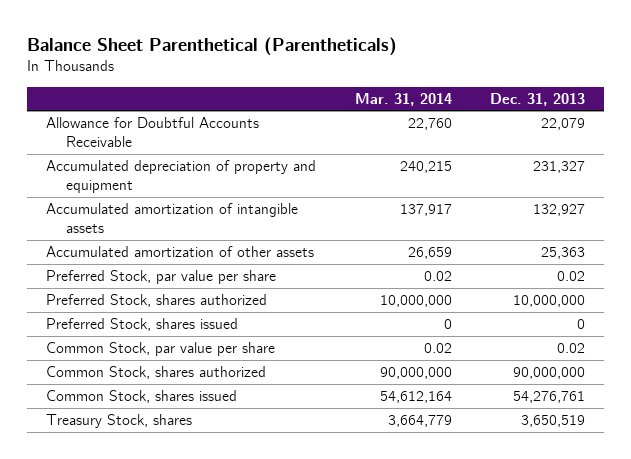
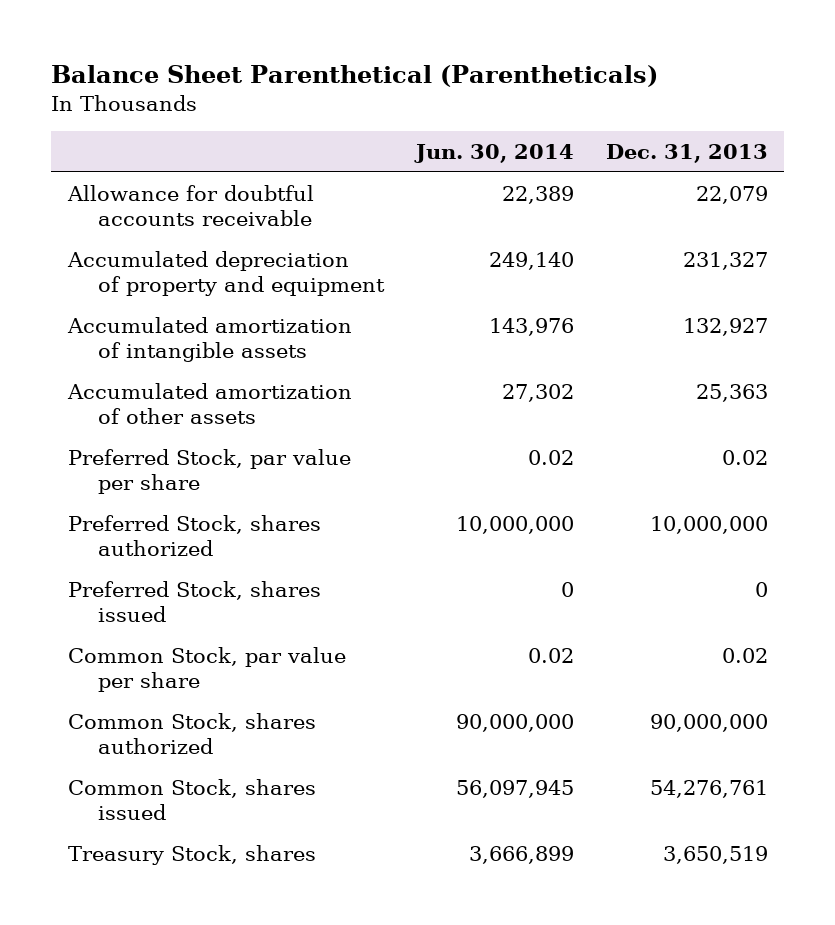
- | Mar. 31, 2014 | Dec. 31, 2013
+ | Jun. 30, 2014 | Dec. 31, 2013
- Allowance for Doubtful Accounts Receivable | 22,760 | 22,079
+ Allowance for doubtful accounts receivable | 22,389 | 22,079

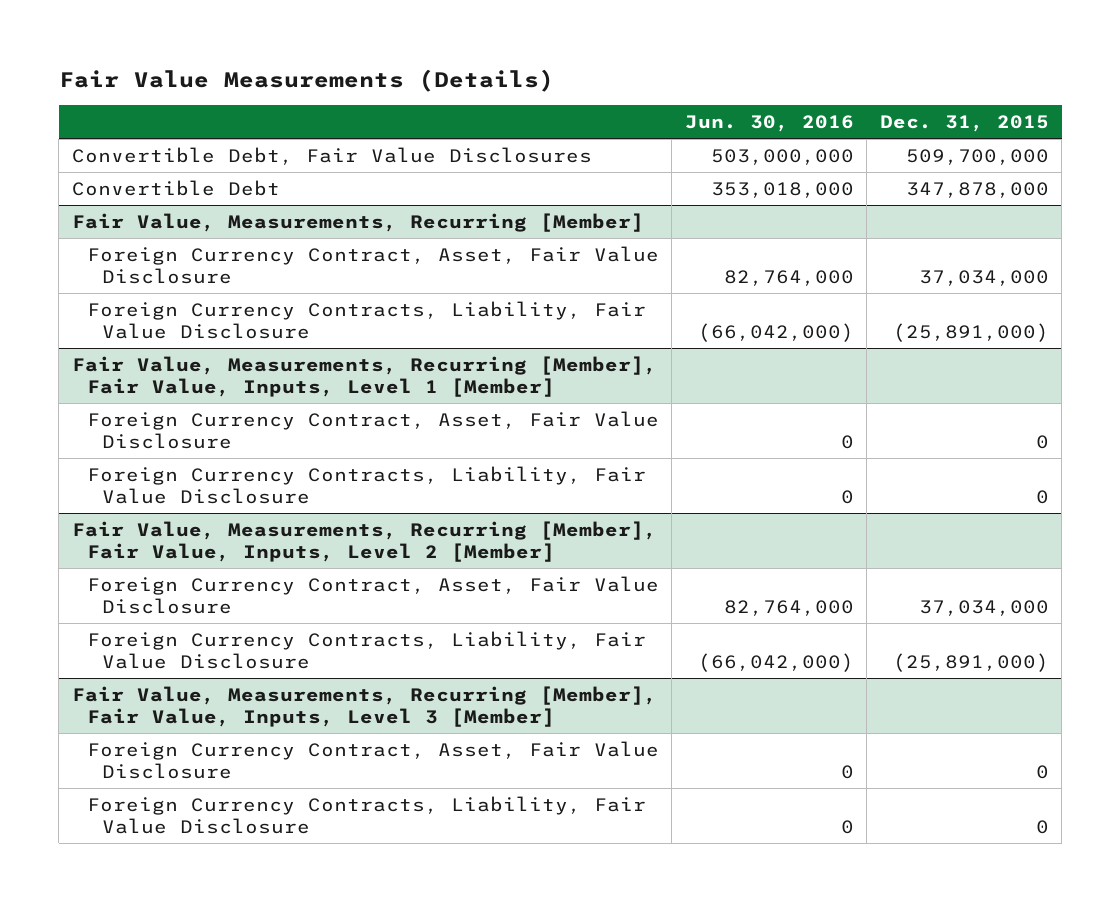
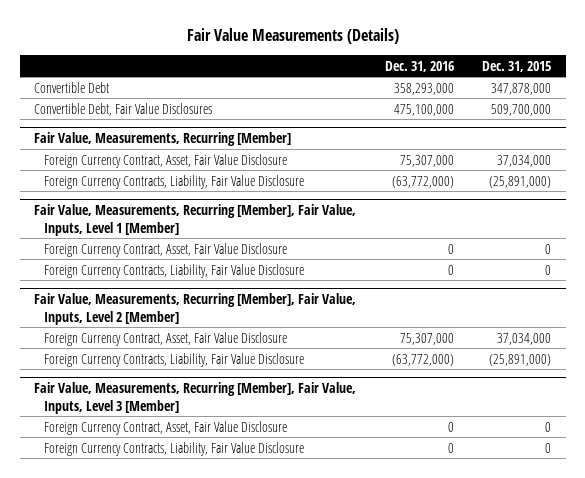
- | Jun. 30, 2016 | Dec. 31, 2015
+ | Dec. 31, 2016 | Dec. 31, 2015
moved down: Convertible Debt, Fair Value Disclosures | 475,100,000 | 509,700,000

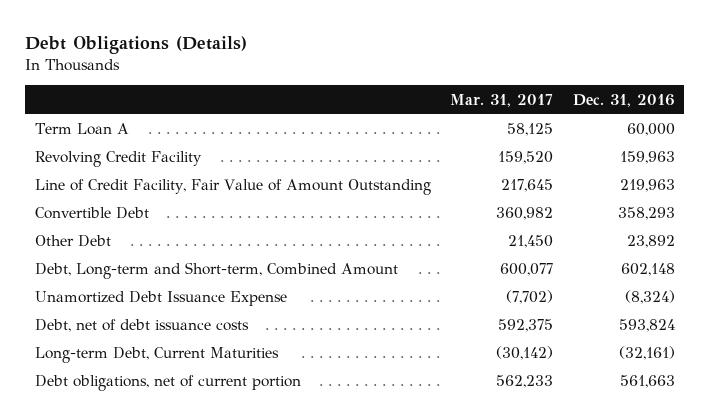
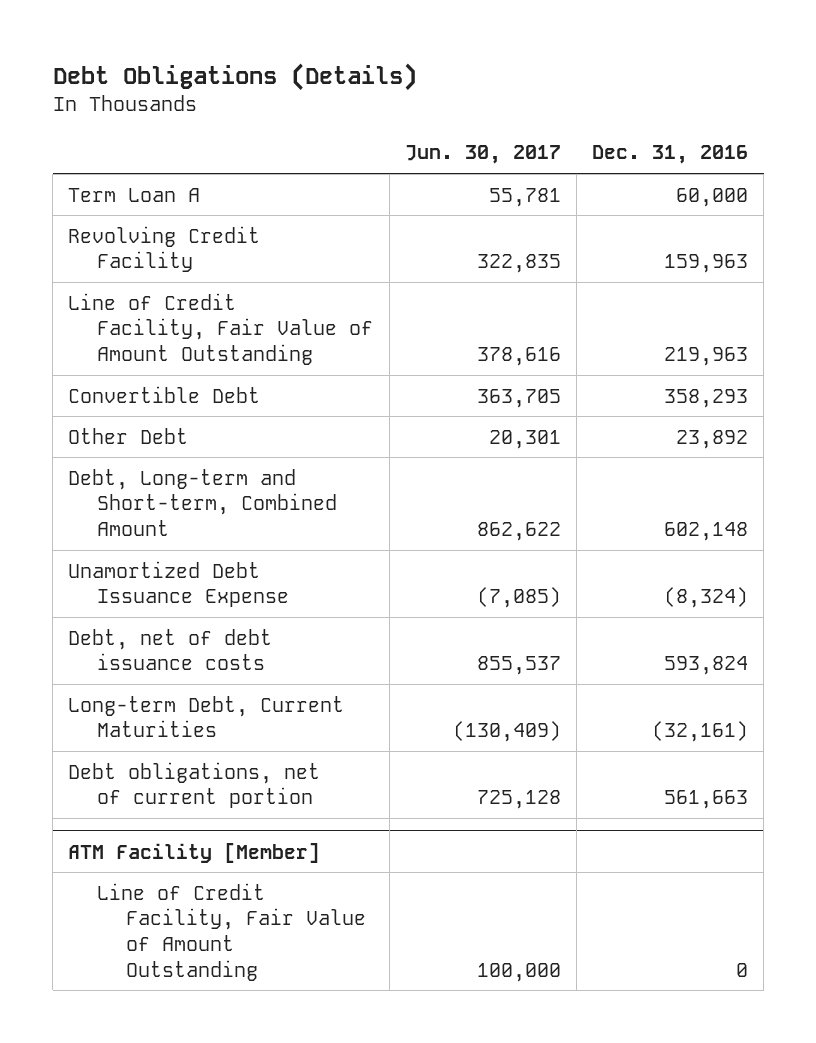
- | Mar. 31, 2017 | Dec. 31, 2016
+ | Jun. 30, 2017 | Dec. 31, 2016
+ ATM Facility [Member]
+ Line of Credit Facility, Fair Value of Amount Outstanding | 100,000 | 0

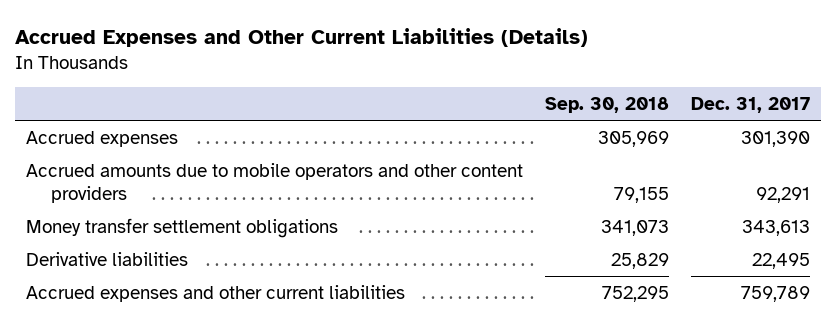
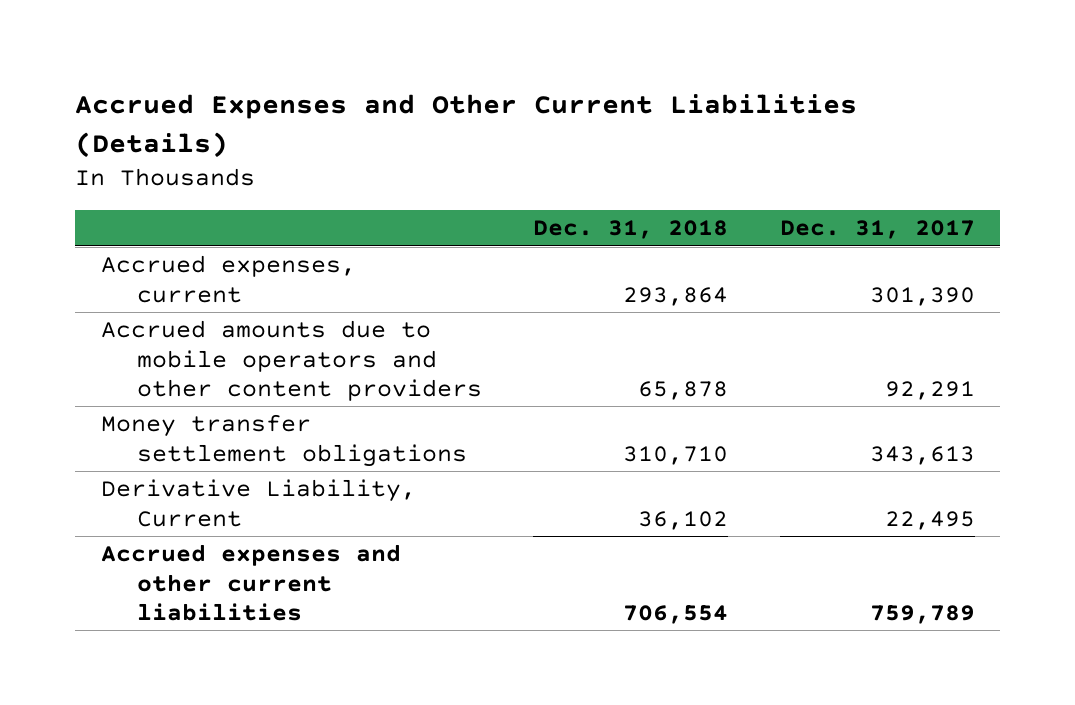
- | Sep. 30, 2018 | Dec. 31, 2017
+ | Dec. 31, 2018 | Dec. 31, 2017
- Accrued expenses | 305,969 | 301,390
+ Accrued expenses, current | 293,864 | 301,390
- Derivative liabilities | 25,829 | 22,495
+ Derivative Liability, Current | 36,102 | 22,495

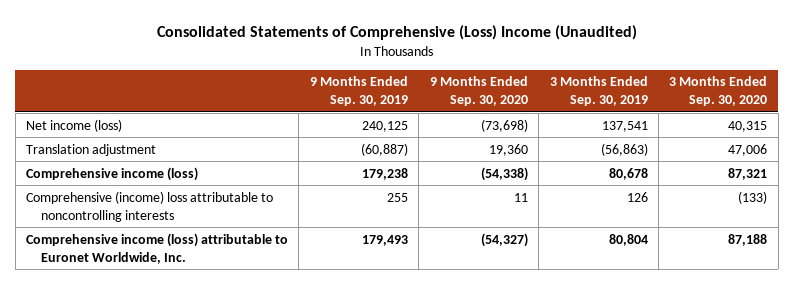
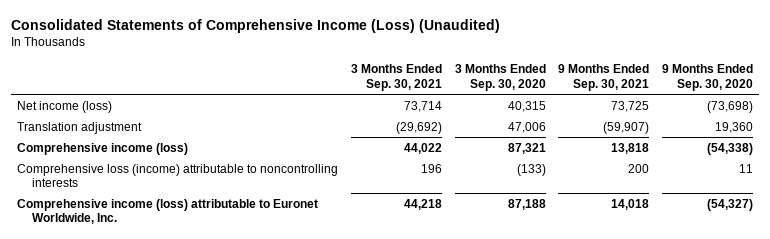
- Consolidated Statements of Comprehensive (Loss) Income (Unaudited)
+ Consolidated Statements of Comprehensive Income (Loss) (Unaudited)
- | 9 Months Ended Sep. 30, 2019 | 9 Months Ended Sep. 30, 2020 | 3 Months Ended Sep. 30, 2019 | 3 Months Ended Sep. 30, 2020
+ | 3 Months Ended Sep. 30, 2021 | 3 Months Ended Sep. 30, 2020 | 9 Months Ended Sep. 30, 2021 | 9 Months Ended Sep. 30, 2020
- Comprehensive (income) loss attributable to noncontrolling interests | 255 | 11 | 126 | (133)
+ Comprehensive loss (income) attributable to noncontrolling interests | 196 | (133) | 200 | 11

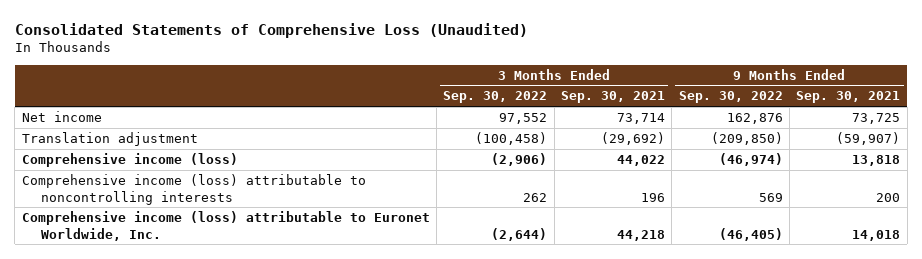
- Consolidated Statements of Comprehensive Income (Loss) (Unaudited)
+ Consolidated Statements of Comprehensive Loss (Unaudited)
- | 3 Months Ended Sep. 30, 2021 | 3 Months Ended Sep. 30, 2020 | 9 Months Ended Sep. 30, 2021 | 9 Months Ended Sep. 30, 2020
+ | 3 Months Ended Sep. 30, 2022 | 3 Months Ended Sep. 30, 2021 | 9 Months Ended Sep. 30, 2022 | 9 Months Ended Sep. 30, 2021
- Net income (loss) | 73,714 | 40,315 | 73,725 | (73,698)
+ Net income | 97,552 | 73,714 | 162,876 | 73,725
- Comprehensive loss (income) attributable to noncontrolling interests | 196 | (133) | 200 | 11
+ Comprehensive income (loss) attributable to noncontrolling interests | 262 | 196 | 569 | 200

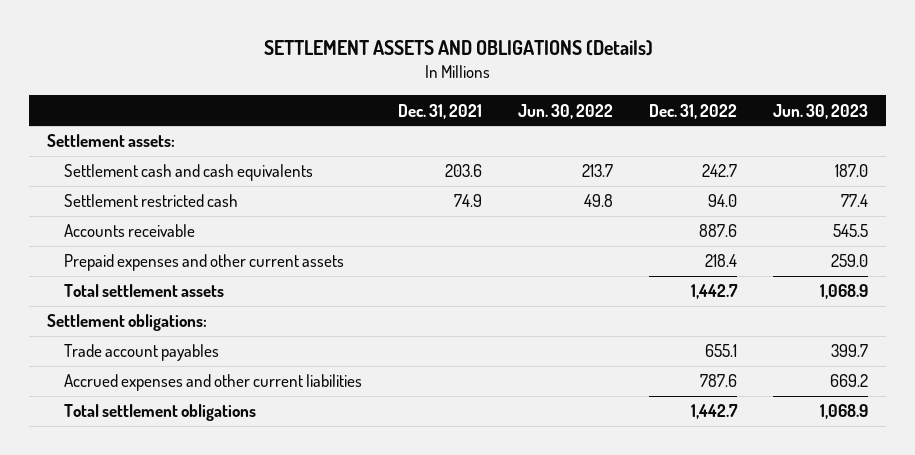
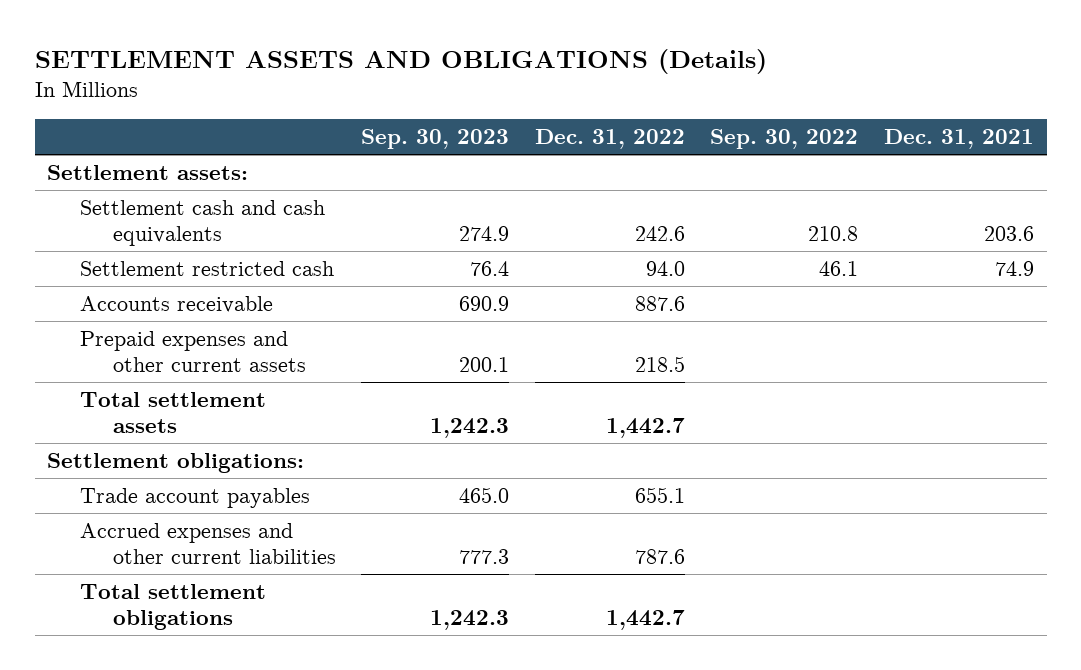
- | Dec. 31, 2021 | Jun. 30, 2022 | Dec. 31, 2022 | Jun. 30, 2023
+ | Sep. 30, 2023 | Dec. 31, 2022 | Sep. 30, 2022 | Dec. 31, 2021
- Settlement cash and cash equivalents | 203.6 | 213.7 | 242.7 | 187.0
+ Settlement cash and cash equivalents | 274.9 | 242.6 | 210.8 | 203.6
- Prepaid expenses and other current assets | | | 218.4 | 259.0
+ Prepaid expenses and other current assets | 200.1 | 218.5 | |

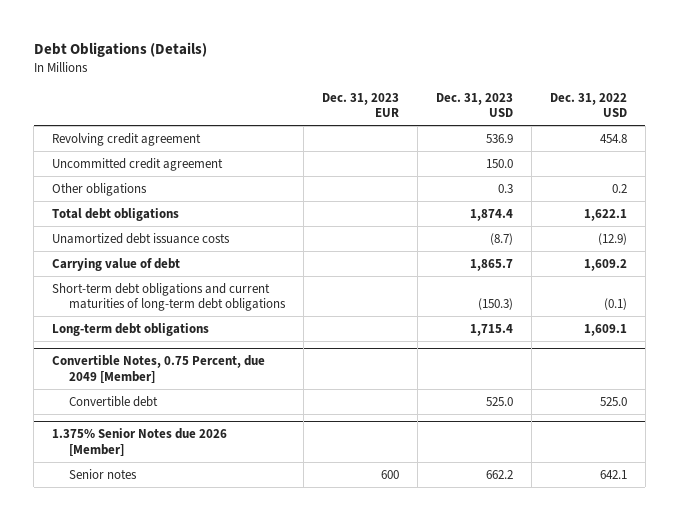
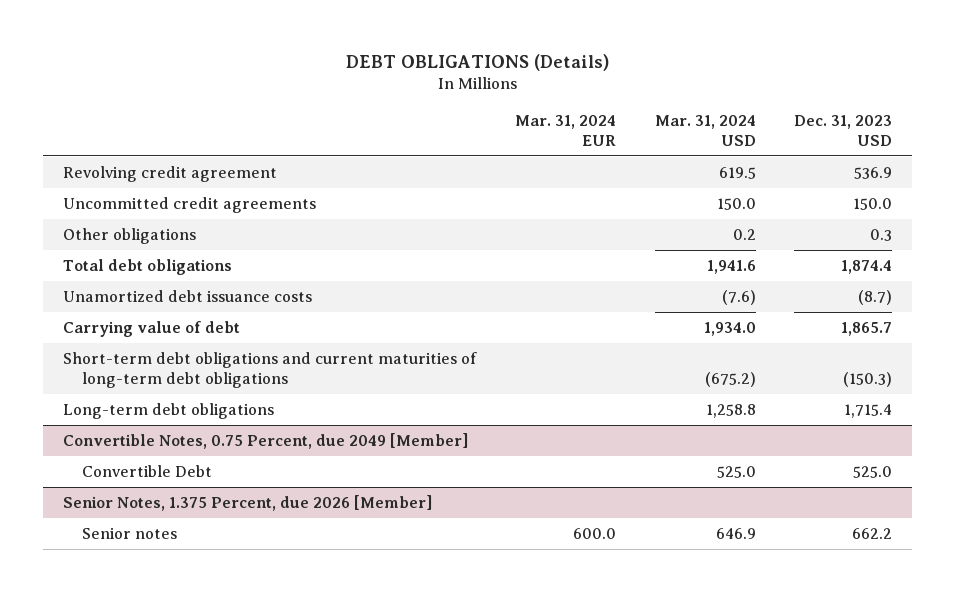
- Debt Obligations (Details)
+ DEBT OBLIGATIONS (Details)
- | Dec. 31, 2023 EUR | Dec. 31, 2023 USD | Dec. 31, 2022 USD
+ | Mar. 31, 2024 EUR | Mar. 31, 2024 USD | Dec. 31, 2023 USD
- Uncommitted credit agreement | | 150.0 |
+ Uncommitted credit agreements | | 150.0 | 150.0
@ Convertible Notes, 0.75 Percent, due 2049 [Member]
- Convertible debt | | 525.0 | 525.0
- 1.375% Senior Notes due 2026 [Member]
@ Convertible Notes, 0.75 Percent, due 2049 [Member]
+ Convertible Debt | | 525.0 | 525.0
+ Senior Notes, 1.375 Percent, due 2026 [Member]

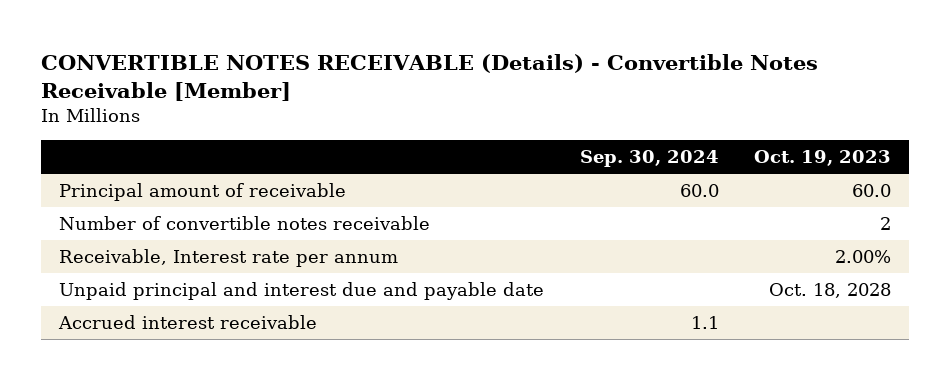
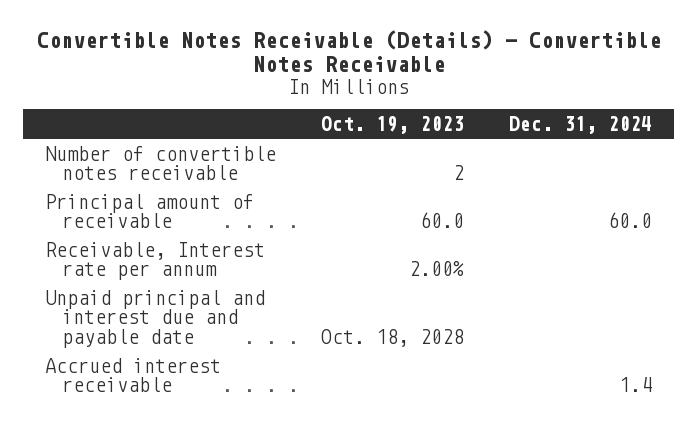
- CONVERTIBLE NOTES RECEIVABLE (Details) - Convertible Notes Receivable [Member]
+ Convertible Notes Receivable (Details) - Convertible Notes Receivable
- | Sep. 30, 2024 | Oct. 19, 2023
+ | Oct. 19, 2023 | Dec. 31, 2024
moved down: Principal amount of receivable | 60.0 | 60.0

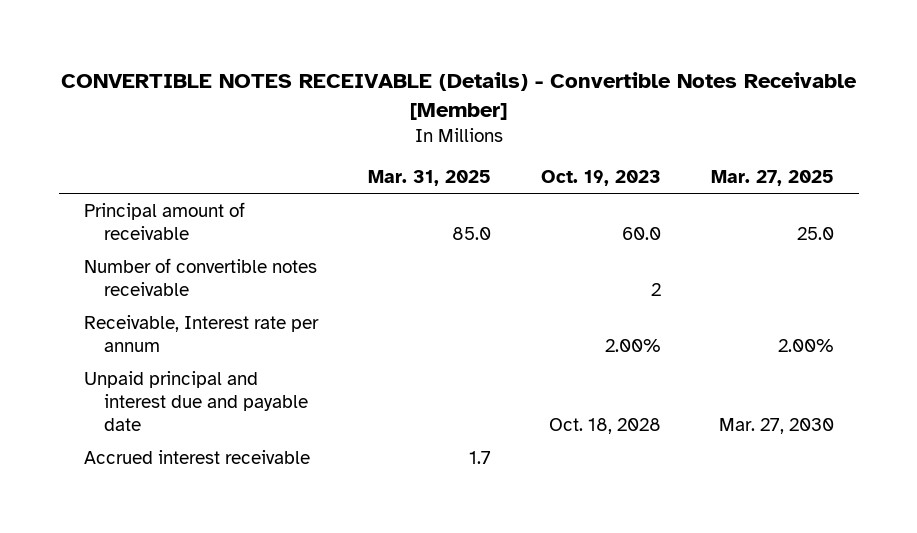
- Convertible Notes Receivable (Details) - Convertible Notes Receivable
+ CONVERTIBLE NOTES RECEIVABLE (Details) - Convertible Notes Receivable [Member]
- | Oct. 19, 2023 | Dec. 31, 2024
+ | Mar. 31, 2025 | Oct. 19, 2023 | Mar. 27, 2025
moved down: Number of convertible notes receivable | | 2 |

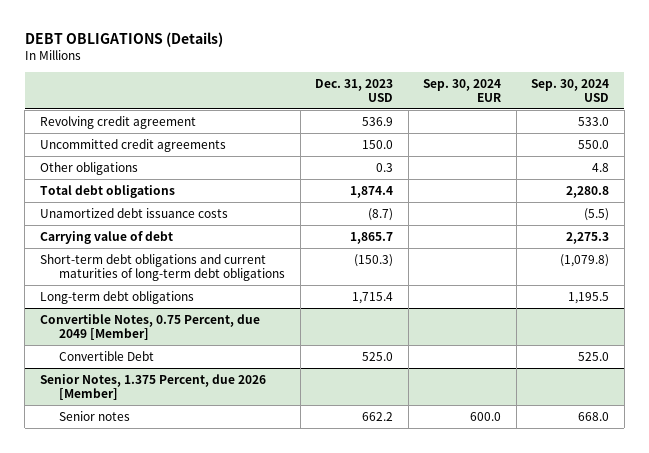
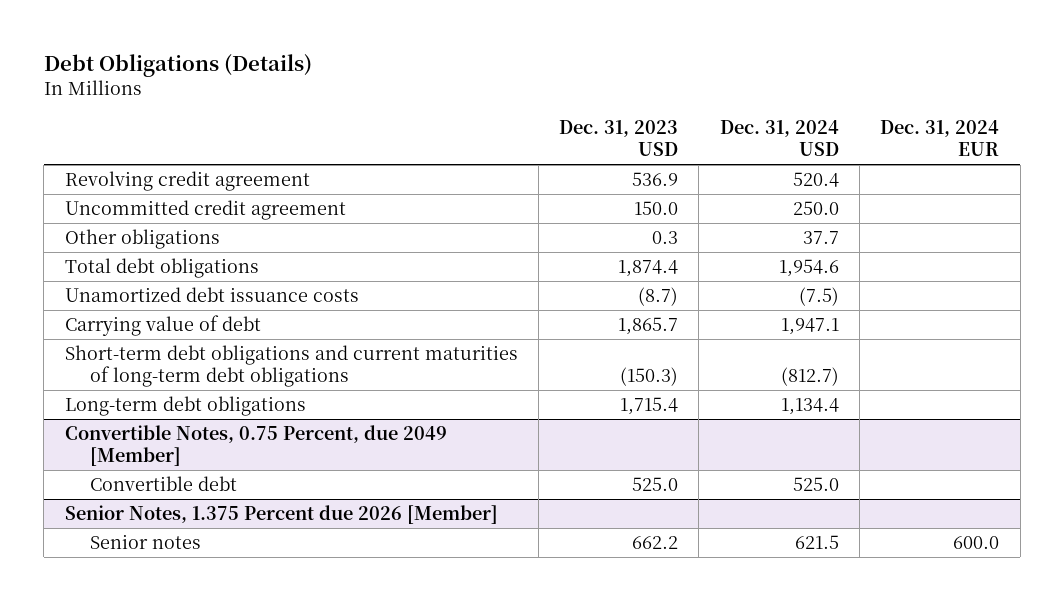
- DEBT OBLIGATIONS (Details)
+ Debt Obligations (Details)
- | Dec. 31, 2023 USD | Sep. 30, 2024 EUR | Sep. 30, 2024 USD
+ | Dec. 31, 2023 USD | Dec. 31, 2024 USD | Dec. 31, 2024 EUR
- Uncommitted credit agreements | 150.0 | | 550.0
+ Uncommitted credit agreement | 150.0 | 250.0 |
@ Convertible Notes, 0.75 Percent, due 2049 [Member]
- Convertible Debt | 525.0 | | 525.0
- Senior Notes, 1.375 Percent, due 2026 [Member]
@ Convertible Notes, 0.75 Percent, due 2049 [Member]
+ Convertible debt | 525.0 | 525.0 |
+ Senior Notes, 1.375 Percent due 2026 [Member]

